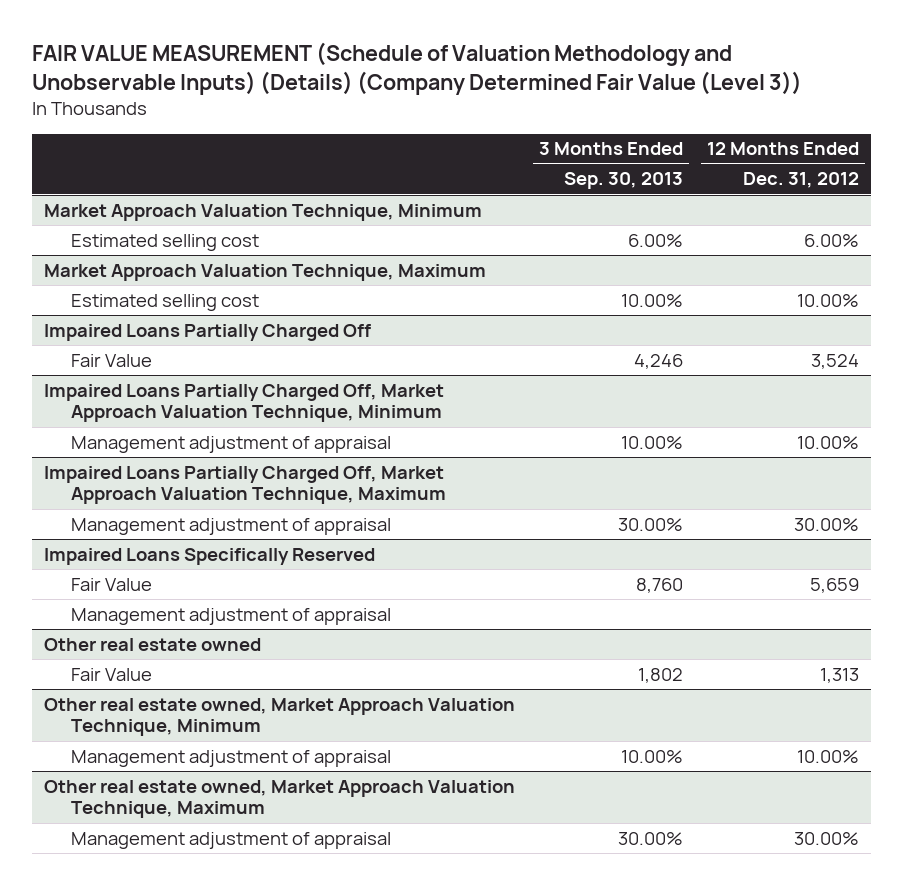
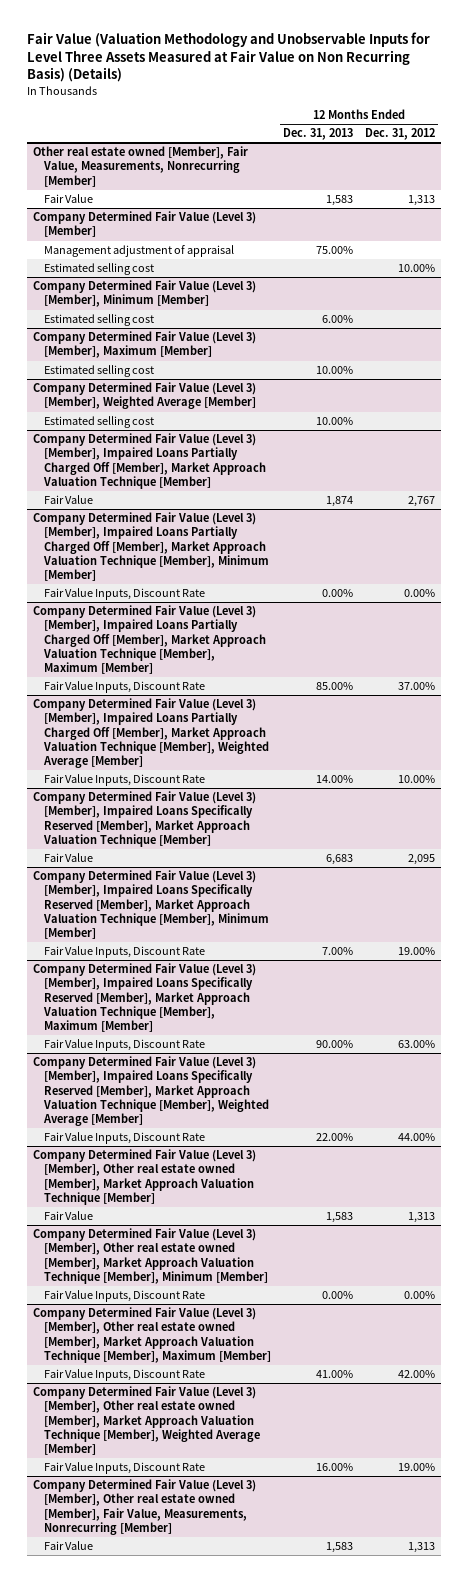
- FAIR VALUE MEASUREMENT (Schedule of Valuation Methodology and Unobservable Inputs) (Details) (Company Determined Fair Value (Level 3))
+ Fair Value (Valuation Methodology and Unobservable Inputs for Level Three Assets Measured at Fair Value on Non Recurring Basis) (Details)
- | 3 Months Ended Sep. 30, 2013 | 12 Months Ended Dec. 31, 2012
+ | 12 Months Ended Dec. 31, 2013 | 12 Months Ended Dec. 31, 2012
- Market Approach Valuation Technique, Minimum
- Estimated selling cost | 6.00% | 6.00%
- Market Approach Valuation Technique, Maximum
- Estimated selling cost | 10.00% | 10.00%
- Impaired Loans Partially Charged Off
- Fair Value | 4,246 | 3,524
- Impaired Loans Partially Charged Off, Market Approach Valuation Technique, Minimum
- Management adjustment of appraisal | 10.00% | 10.00%
- Impaired Loans Partially Charged Off, Market Approach Valuation Technique, Maximum
- Management adjustment of appraisal | 30.00% | 30.00%
- Impaired Loans Specifically Reserved
- Fair Value | 8,760 | 5,659
+ Other real estate owned [Member], Fair Value, Measurements, Nonrecurring [Member]
+ Fair Value | 1,583 | 1,313
+ Company Determined Fair Value (Level 3) [Member]
- Other real estate owned
+ Estimated selling cost | | 10.00%
+ Company Determined Fair Value (Level 3) [Member], Minimum [Member]
+ Estimated selling cost | 6.00% |
+ Company Determined Fair Value (Level 3) [Member], Maximum [Member]
+ Estimated selling cost | 10.00% |
+ Company Determined Fair Value (Level 3) [Member], Weighted Average [Member]
+ Estimated selling cost | 10.00% |
+ Company Determined Fair Value (Level 3) [Member], Impaired Loans Partially Charged Off [Member], Market Approach Valuation Technique [Member]
+ Fair Value | 1,874 | 2,767
+ Company Determined Fair Value (Level 3) [Member], Impaired Loans Partially Charged Off [Member], Market Approach Valuation Technique [Member], Minimum [Member]
+ Fair Value Inputs, Discount Rate | 0.00% | 0.00%
+ Company Determined Fair Value (Level 3) [Member], Impaired Loans Partially Charged Off [Member], Market Approach Valuation Technique [Member], Maximum [Member]
+ Fair Value Inputs, Discount Rate | 85.00% | 37.00%
+ Company Determined Fair Value (Level 3) [Member], Impaired Loans Partially Charged Off [Member], Market Approach Valuation Technique [Member], Weighted Average [Member]
+ Fair Value Inputs, Discount Rate | 14.00% | 10.00%
+ Company Determined Fair Value (Level 3) [Member], Impaired Loans Specifically Reserved [Member], Market Approach Valuation Technique [Member]
+ Fair Value | 6,683 | 2,095
+ Company Determined Fair Value (Level 3) [Member], Impaired Loans Specifically Reserved [Member], Market Approach Valuation Technique [Member], Minimum [Member]
+ Fair Value Inputs, Discount Rate | 7.00% | 19.00%
+ Company Determined Fair Value (Level 3) [Member], Impaired Loans Specifically Reserved [Member], Market Approach Valuation Technique [Member], Maximum [Member]
+ Fair Value Inputs, Discount Rate | 90.00% | 63.00%
+ Company Determined Fair Value (Level 3) [Member], Impaired Loans Specifically Reserved [Member], Market Approach Valuation Technique [Member], Weighted Average [Member]
+ Fair Value Inputs, Discount Rate | 22.00% | 44.00%
+ Company Determined Fair Value (Level 3) [Member], Other real estate owned [Member], Market Approach Valuation Technique [Member]
- Other real estate owned, Market Approach Valuation Technique, Minimum
- Management adjustment of appraisal | 10.00% | 10.00%
- Other real estate owned, Market Approach Valuation Technique, Maximum
- Management adjustment of appraisal | 30.00% | 30.00%
+ Company Determined Fair Value (Level 3) [Member], Other real estate owned [Member], Market Approach Valuation Technique [Member], Minimum [Member]
+ Fair Value Inputs, Discount Rate | 0.00% | 0.00%
+ Company Determined Fair Value (Level 3) [Member], Other real estate owned [Member], Market Approach Valuation Technique [Member], Maximum [Member]
+ Fair Value Inputs, Discount Rate | 41.00% | 42.00%
+ Company Determined Fair Value (Level 3) [Member], Other real estate owned [Member], Market Approach Valuation Technique [Member], Weighted Average [Member]
+ Fair Value Inputs, Discount Rate | 16.00% | 19.00%
+ Company Determined Fair Value (Level 3) [Member], Other real estate owned [Member], Fair Value, Measurements, Nonrecurring [Member]
+ Fair Value | 1,583 | 1,313

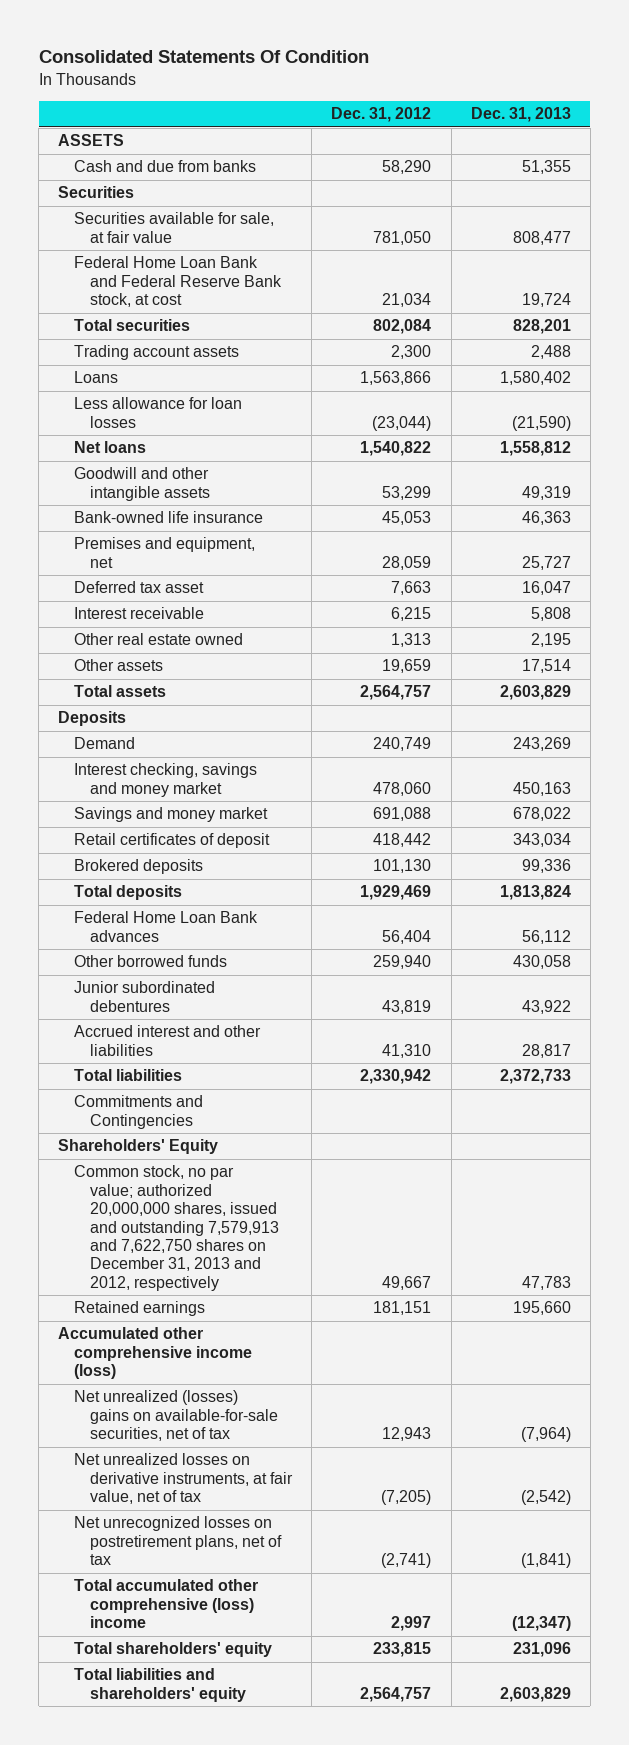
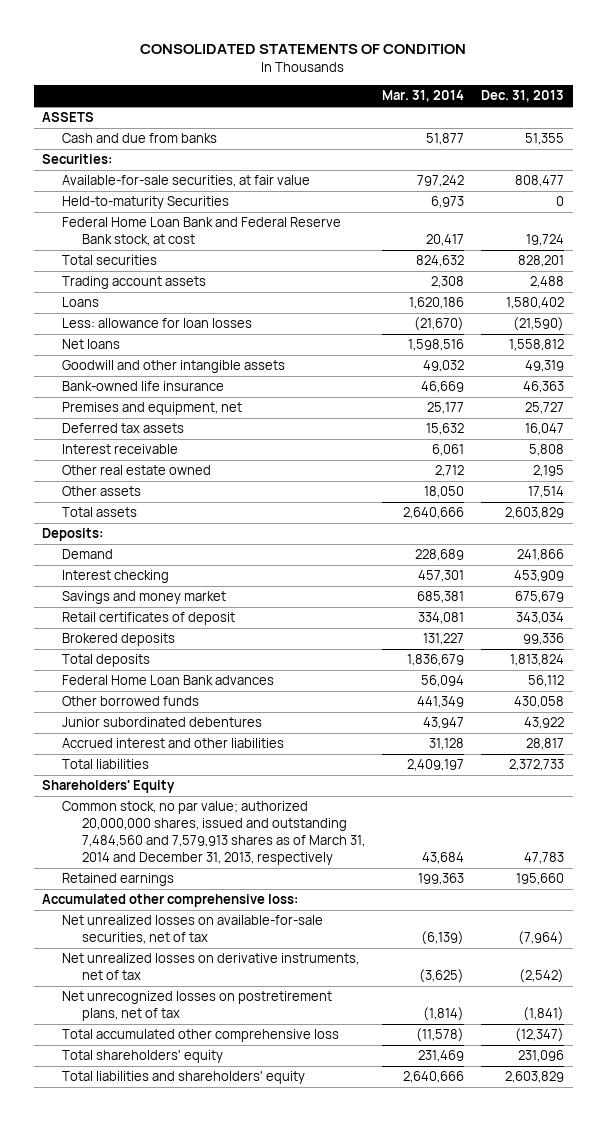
- Consolidated Statements Of Condition
+ CONSOLIDATED STATEMENTS OF CONDITION
- | Dec. 31, 2012 | Dec. 31, 2013
+ | Mar. 31, 2014 | Dec. 31, 2013
- Securities
- Securities available for sale, at fair value | 781,050 | 808,477
+ Securities:
+ Available-for-sale securities, at fair value | 797,242 | 808,477
+ Held-to-maturity Securities | 6,973 | 0
- Less allowance for loan losses | (23,044) | (21,590)
+ Less: allowance for loan losses | (21,670) | (21,590)
- Deferred tax asset | 7,663 | 16,047
+ Deferred tax assets | 15,632 | 16,047
- Deposits
- Demand | 240,749 | 243,269
- Interest checking, savings and money market | 478,060 | 450,163
- Savings and money market | 691,088 | 678,022
+ Deposits:
+ Demand | 228,689 | 241,866
+ Interest checking | 457,301 | 453,909
+ Savings and money market | 685,381 | 675,679
- Commitments and Contingencies
- Common stock, no par value; authorized 20,000,000 shares, issued and outstanding 7,579,913 and 7,622,750 shares on December 31, 2013 and 2012, respectively | 49,667 | 47,783
+ Common stock, no par value; authorized 20,000,000 shares, issued and outstanding 7,484,560 and 7,579,913 shares as of March 31, 2014 and December 31, 2013, respectively | 43,684 | 47,783
- Accumulated other comprehensive income (loss)
- Net unrealized (losses) gains on available-for-sale securities, net of tax | 12,943 | (7,964)
- Net unrealized losses on derivative instruments, at fair value, net of tax | (7,205) | (2,542)
+ Accumulated other comprehensive loss:
+ Net unrealized losses on available-for-sale securities, net of tax | (6,139) | (7,964)
+ Net unrealized losses on derivative instruments, net of tax | (3,625) | (2,542)
- Total accumulated other comprehensive (loss) income | 2,997 | (12,347)
+ Total accumulated other comprehensive loss | (11,578) | (12,347)

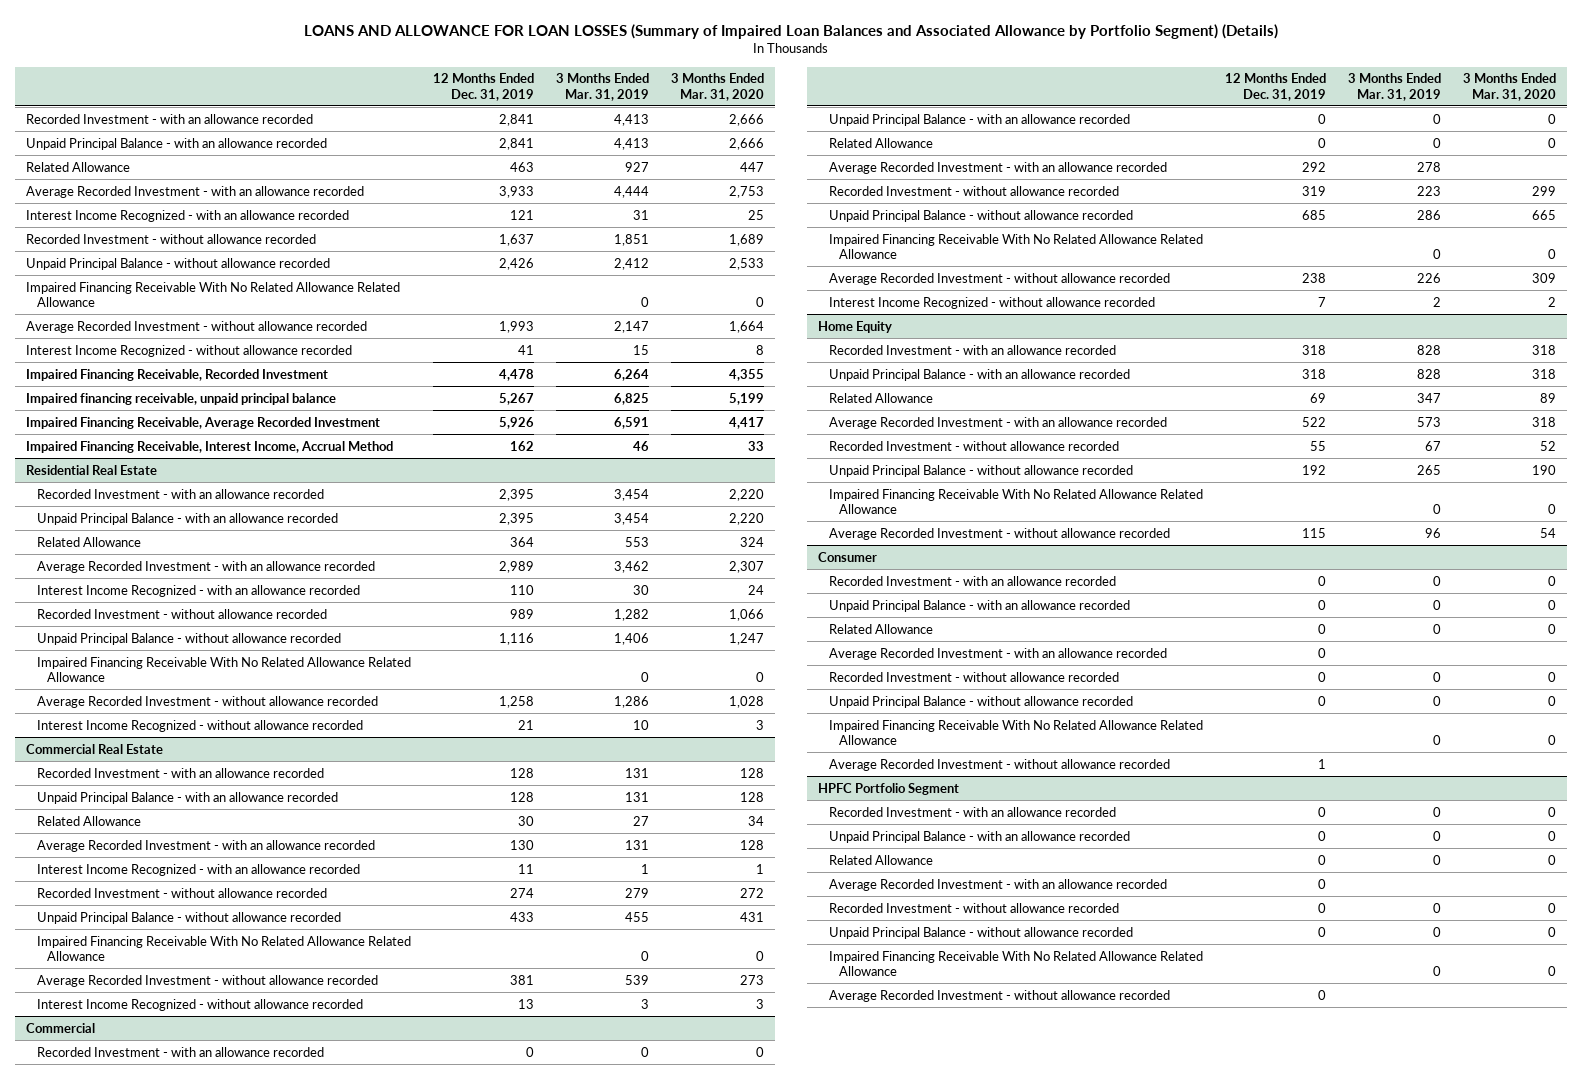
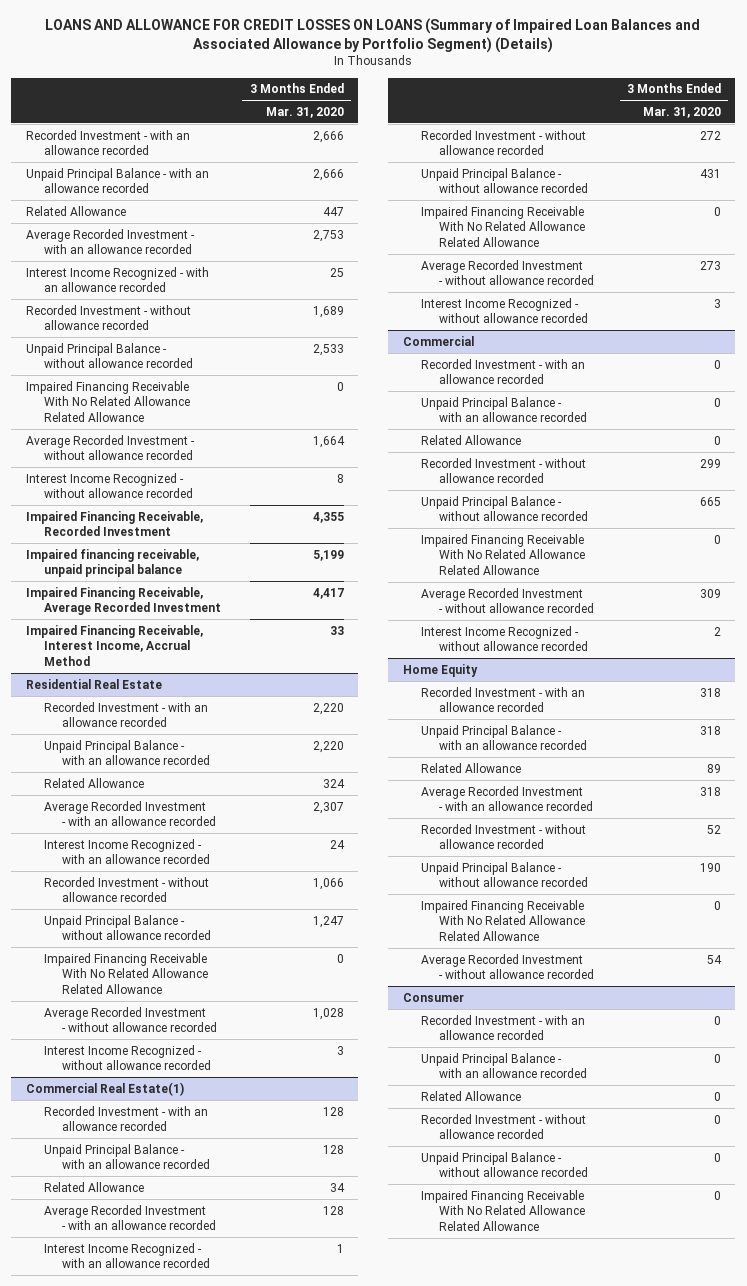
- LOANS AND ALLOWANCE FOR LOAN LOSSES (Summary of Impaired Loan Balances and Associated Allowance by Portfolio Segment) (Details)
+ LOANS AND ALLOWANCE FOR CREDIT LOSSES ON LOANS (Summary of Impaired Loan Balances and Associated Allowance by Portfolio Segment) (Details)
- | 12 Months Ended Dec. 31, 2019 | 3 Months Ended Mar. 31, 2019 | 3 Months Ended Mar. 31, 2020
+ | 3 Months Ended Mar. 31, 2020
- Commercial Real Estate
+ Commercial Real Estate(1)
@ Commercial
- Average Recorded Investment - with an allowance recorded | 292 | 278 |
@ Consumer
- Average Recorded Investment - with an allowance recorded | 0 | |
- Average Recorded Investment - without allowance recorded | 1 | |
- HPFC Portfolio Segment
- Recorded Investment - with an allowance recorded | 0 | 0 | 0
- Unpaid Principal Balance - with an allowance recorded | 0 | 0 | 0
- Related Allowance | 0 | 0 | 0
- Average Recorded Investment - with an allowance recorded | 0 | |
- Recorded Investment - without allowance recorded | 0 | 0 | 0
- Unpaid Principal Balance - without allowance recorded | 0 | 0 | 0
- Impaired Financing Receivable With No Related Allowance Related Allowance | | 0 | 0
- Average Recorded Investment - without allowance recorded | 0 | |

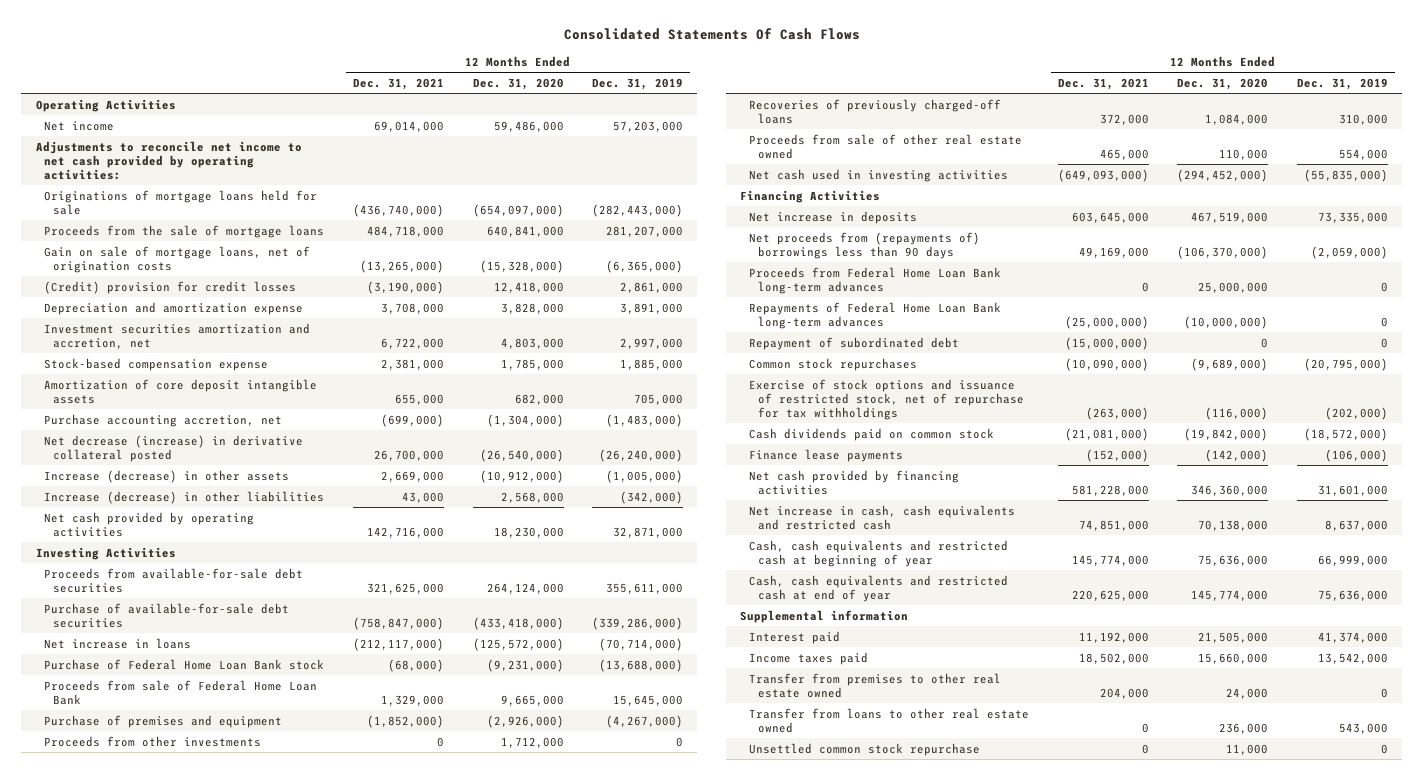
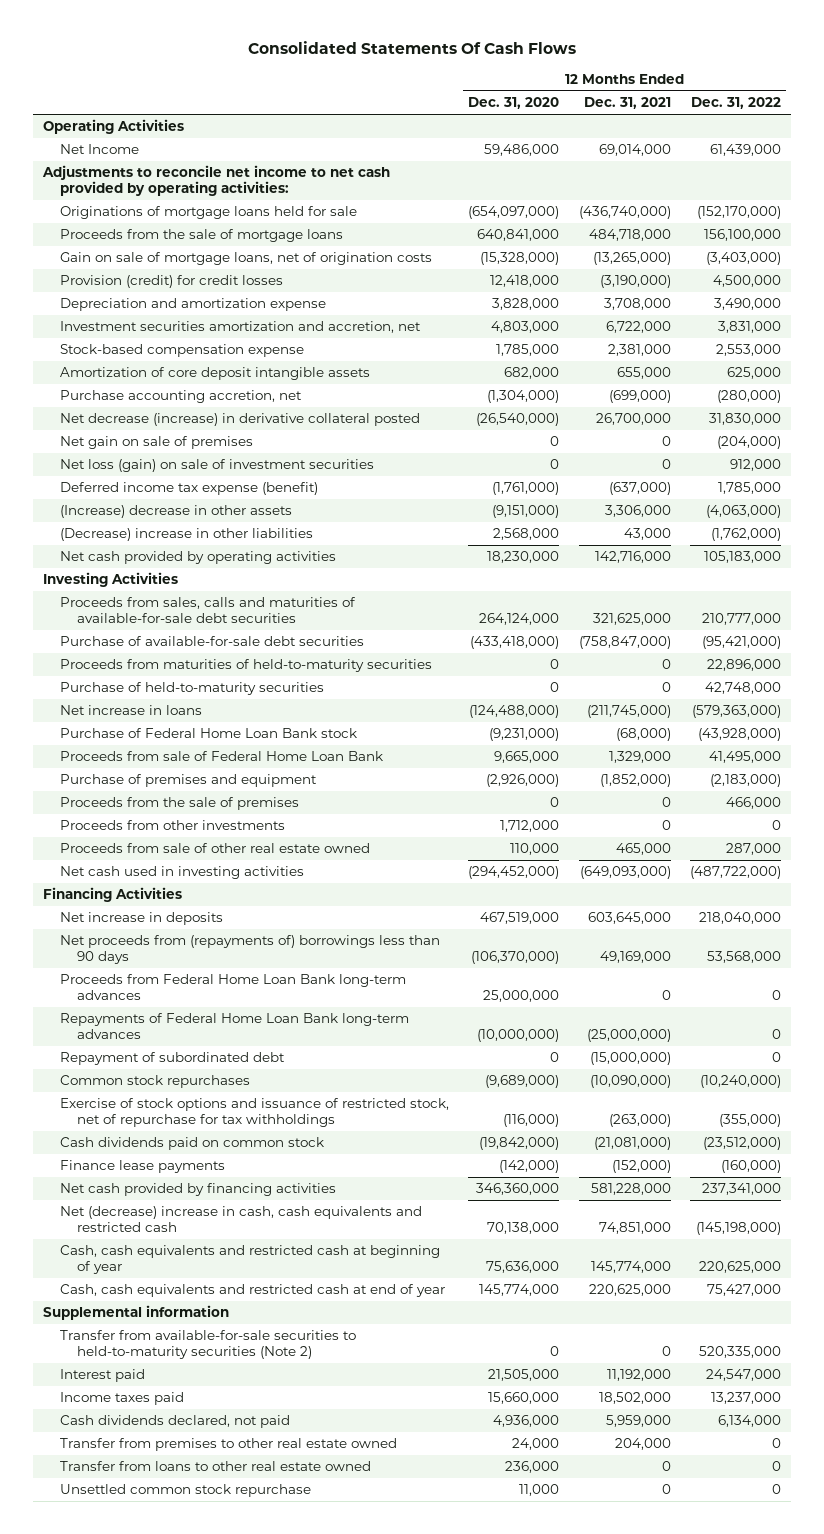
- | 12 Months Ended Dec. 31, 2021 | 12 Months Ended Dec. 31, 2020 | 12 Months Ended Dec. 31, 2019
+ | 12 Months Ended Dec. 31, 2020 | 12 Months Ended Dec. 31, 2021 | 12 Months Ended Dec. 31, 2022
- Net income | 69,014,000 | 59,486,000 | 57,203,000
+ Net Income | 59,486,000 | 69,014,000 | 61,439,000
- (Credit) provision for credit losses | (3,190,000) | 12,418,000 | 2,861,000
+ Provision (credit) for credit losses | 12,418,000 | (3,190,000) | 4,500,000
- Increase (decrease) in other assets | 2,669,000 | (10,912,000) | (1,005,000)
- Increase (decrease) in other liabilities | 43,000 | 2,568,000 | (342,000)
+ Net gain on sale of premises | 0 | 0 | (204,000)
+ Net loss (gain) on sale of investment securities | 0 | 0 | 912,000
+ Deferred income tax expense (benefit) | (1,761,000) | (637,000) | 1,785,000
+ (Increase) decrease in other assets | (9,151,000) | 3,306,000 | (4,063,000)
+ (Decrease) increase in other liabilities | 2,568,000 | 43,000 | (1,762,000)
- Proceeds from available-for-sale debt securities | 321,625,000 | 264,124,000 | 355,611,000
+ Proceeds from sales, calls and maturities of available-for-sale debt securities | 264,124,000 | 321,625,000 | 210,777,000
- Net increase in loans | (212,117,000) | (125,572,000) | (70,714,000)
+ Proceeds from maturities of held-to-maturity securities | 0 | 0 | 22,896,000
+ Purchase of held-to-maturity securities | 0 | 0 | 42,748,000
+ Net increase in loans | (124,488,000) | (211,745,000) | (579,363,000)
+ Proceeds from the sale of premises | 0 | 0 | 466,000
- Recoveries of previously charged-off loans | 372,000 | 1,084,000 | 310,000
- Net increase in cash, cash equivalents and restricted cash | 74,851,000 | 70,138,000 | 8,637,000
+ Net (decrease) increase in cash, cash equivalents and restricted cash | 70,138,000 | 74,851,000 | (145,198,000)
+ Transfer from available-for-sale securities to held-to-maturity securities (Note 2) | 0 | 0 | 520,335,000
+ Cash dividends declared, not paid | 4,936,000 | 5,959,000 | 6,134,000

